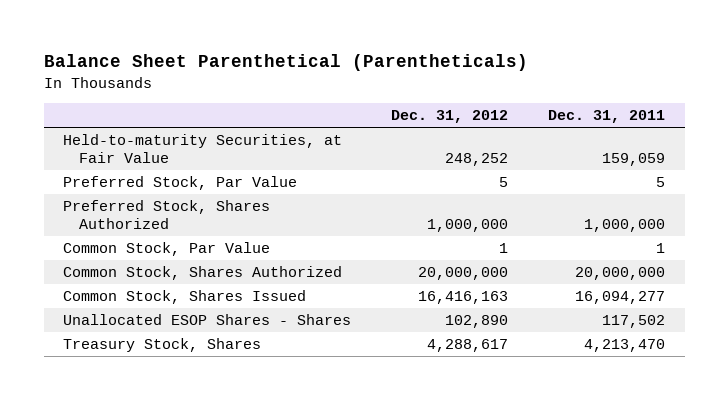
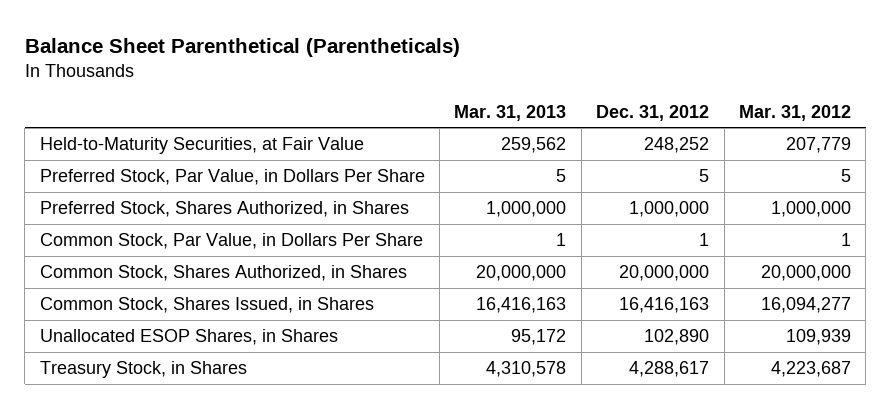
- | Dec. 31, 2012 | Dec. 31, 2011
+ | Mar. 31, 2013 | Dec. 31, 2012 | Mar. 31, 2012
- Held-to-maturity Securities, at Fair Value | 248,252 | 159,059
- Preferred Stock, Par Value | 5 | 5
- Preferred Stock, Shares Authorized | 1,000,000 | 1,000,000
- Common Stock, Par Value | 1 | 1
- Common Stock, Shares Authorized | 20,000,000 | 20,000,000
- Common Stock, Shares Issued | 16,416,163 | 16,094,277
- Unallocated ESOP Shares - Shares | 102,890 | 117,502
- Treasury Stock, Shares | 4,288,617 | 4,213,470
+ Held-to-Maturity Securities, at Fair Value | 259,562 | 248,252 | 207,779
+ Preferred Stock, Par Value, in Dollars Per Share | 5 | 5 | 5
+ Preferred Stock, Shares Authorized, in Shares | 1,000,000 | 1,000,000 | 1,000,000
+ Common Stock, Par Value, in Dollars Per Share | 1 | 1 | 1
+ Common Stock, Shares Authorized, in Shares | 20,000,000 | 20,000,000 | 20,000,000
+ Common Stock, Shares Issued, in Shares | 16,416,163 | 16,416,163 | 16,094,277
+ Unallocated ESOP Shares, in Shares | 95,172 | 102,890 | 109,939
+ Treasury Stock, in Shares | 4,310,578 | 4,288,617 | 4,223,687

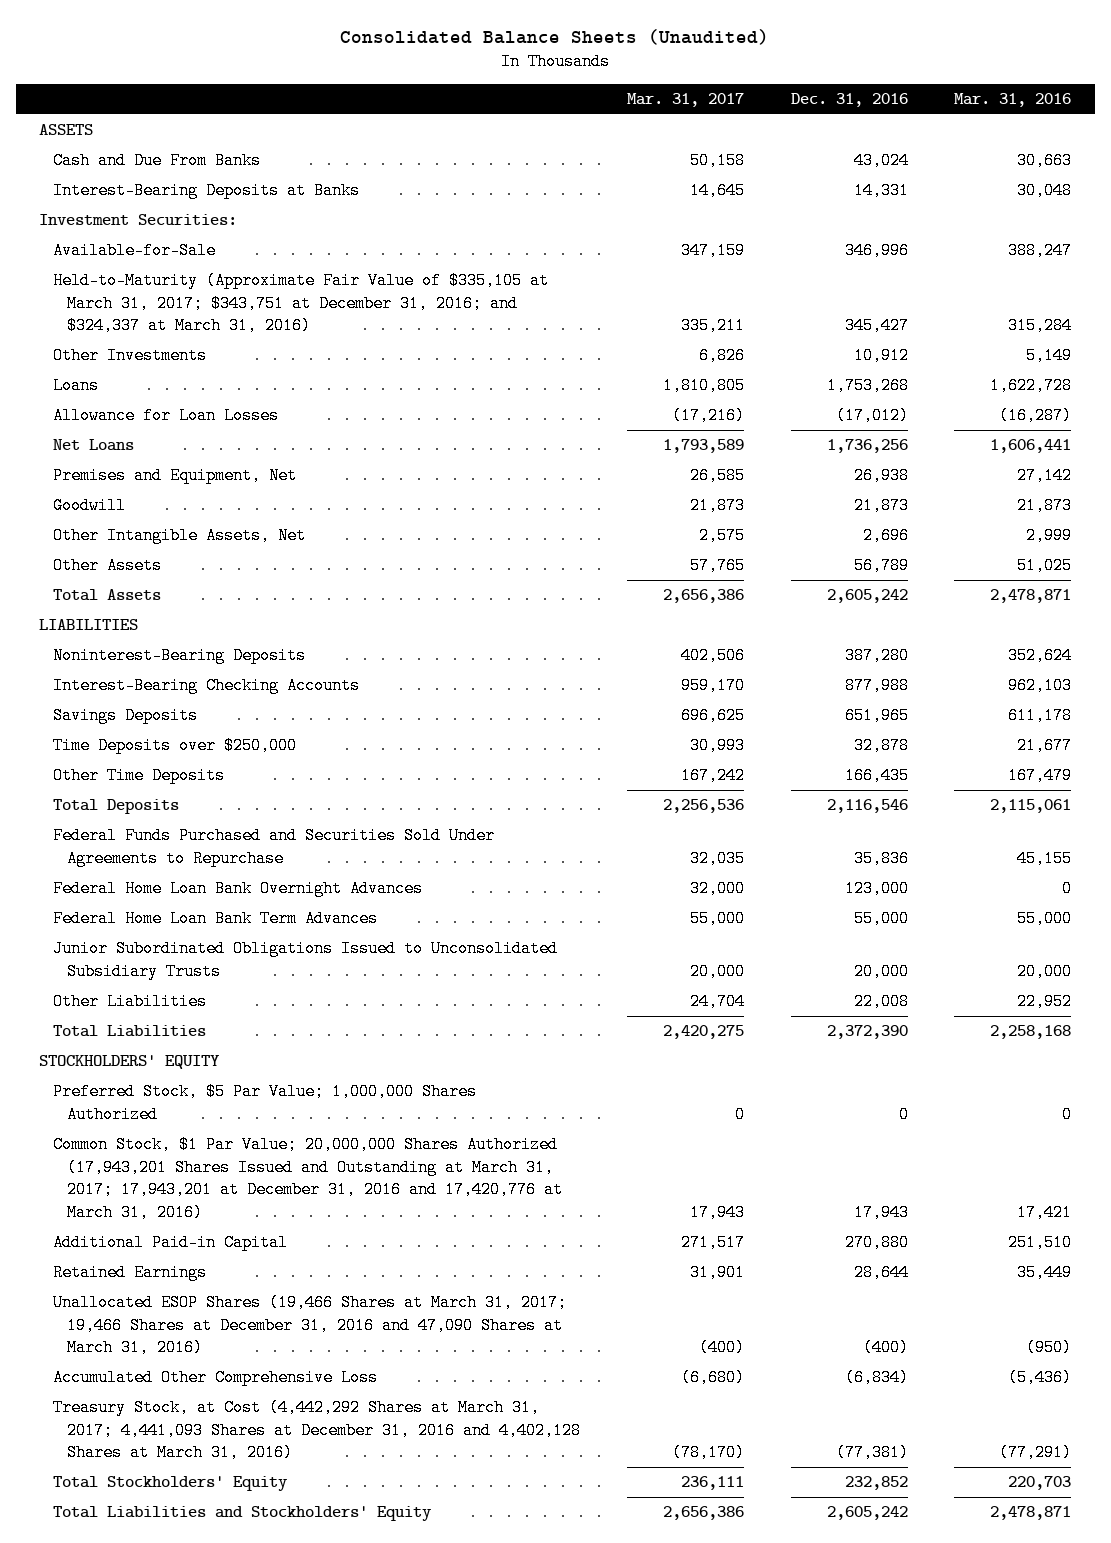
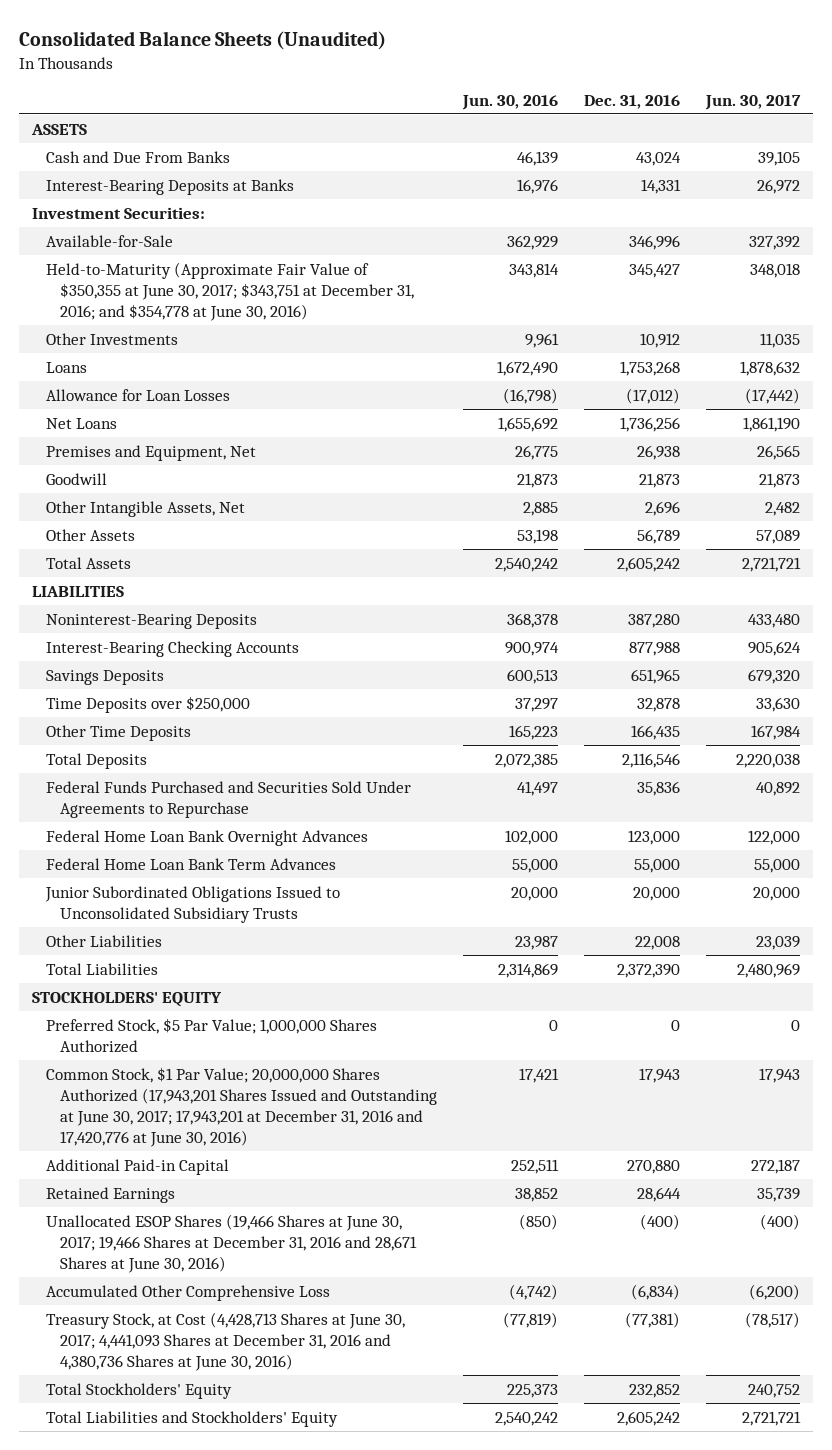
- | Mar. 31, 2017 | Dec. 31, 2016 | Mar. 31, 2016
+ | Jun. 30, 2016 | Dec. 31, 2016 | Jun. 30, 2017
- Held-to-Maturity (Approximate Fair Value of $335,105 at March 31, 2017; $343,751 at December 31, 2016; and $324,337 at March 31, 2016) | 335,211 | 345,427 | 315,284
+ Held-to-Maturity (Approximate Fair Value of $350,355 at June 30, 2017; $343,751 at December 31, 2016; and $354,778 at June 30, 2016) | 343,814 | 345,427 | 348,018
- Common Stock, $1 Par Value; 20,000,000 Shares Authorized (17,943,201 Shares Issued and Outstanding at March 31, 2017; 17,943,201 at December 31, 2016 and 17,420,776 at March 31, 2016) | 17,943 | 17,943 | 17,421
+ Common Stock, $1 Par Value; 20,000,000 Shares Authorized (17,943,201 Shares Issued and Outstanding at June 30, 2017; 17,943,201 at December 31, 2016 and 17,420,776 at June 30, 2016) | 17,421 | 17,943 | 17,943
- Unallocated ESOP Shares (19,466 Shares at March 31, 2017; 19,466 Shares at December 31, 2016 and 47,090 Shares at March 31, 2016) | (400) | (400) | (950)
+ Unallocated ESOP Shares (19,466 Shares at June 30, 2017; 19,466 Shares at December 31, 2016 and 28,671 Shares at June 30, 2016) | (850) | (400) | (400)
- Treasury Stock, at Cost (4,442,292 Shares at March 31, 2017; 4,441,093 Shares at December 31, 2016 and 4,402,128 Shares at March 31, 2016) | (78,170) | (77,381) | (77,291)
+ Treasury Stock, at Cost (4,428,713 Shares at June 30, 2017; 4,441,093 Shares at December 31, 2016 and 4,380,736 Shares at June 30, 2016) | (77,819) | (77,381) | (78,517)

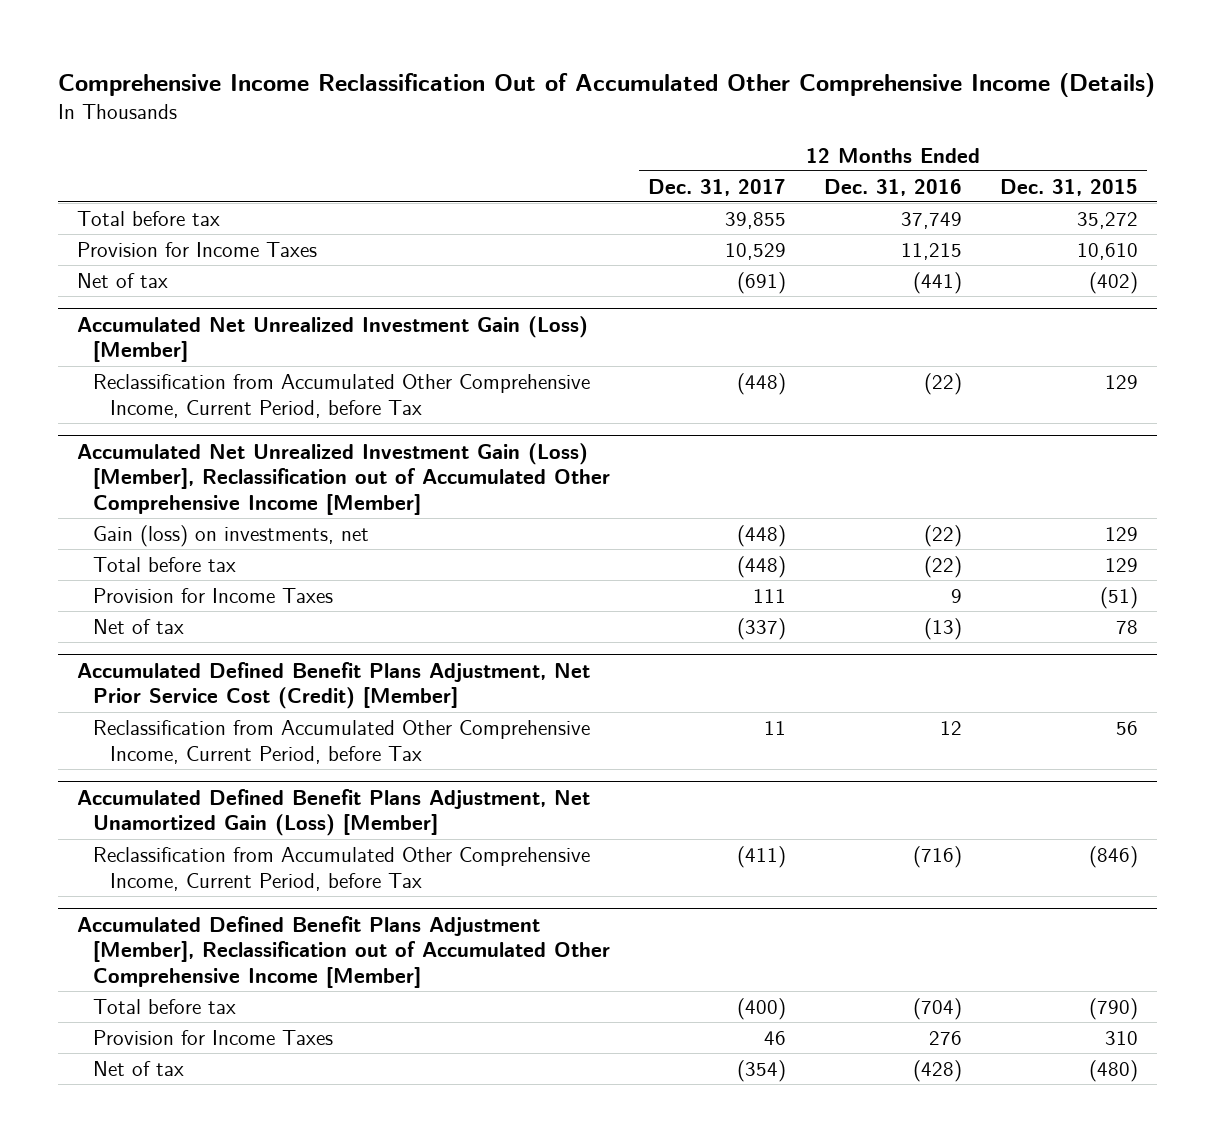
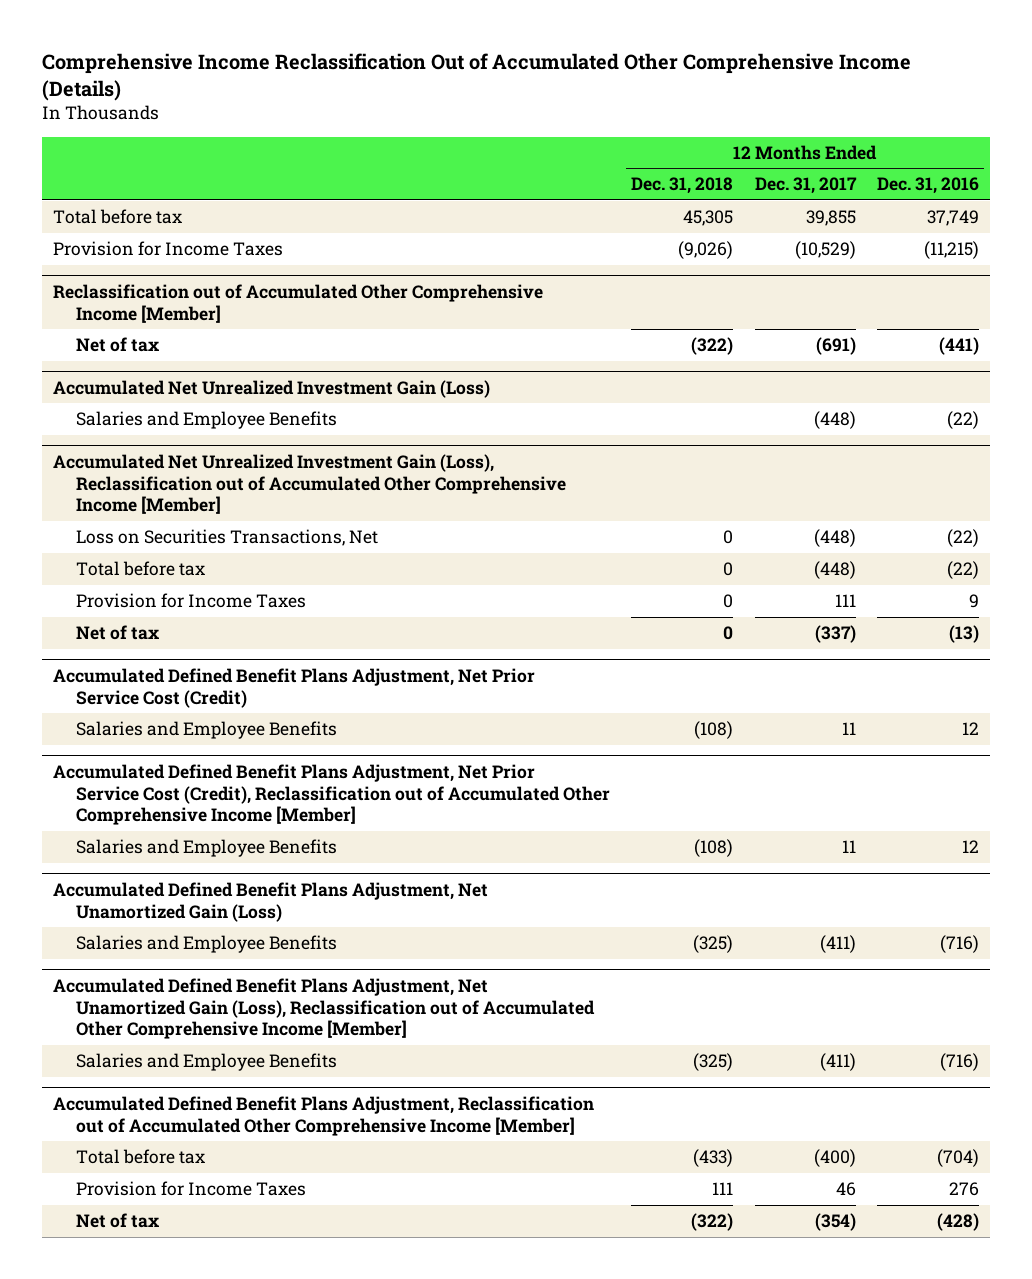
- | 12 Months Ended Dec. 31, 2017 | 12 Months Ended Dec. 31, 2016 | 12 Months Ended Dec. 31, 2015
+ | 12 Months Ended Dec. 31, 2018 | 12 Months Ended Dec. 31, 2017 | 12 Months Ended Dec. 31, 2016
- Provision for Income Taxes | 10,529 | 11,215 | 10,610
+ Provision for Income Taxes | (9,026) | (10,529) | (11,215)
+ Reclassification out of Accumulated Other Comprehensive Income [Member]
- Accumulated Net Unrealized Investment Gain (Loss) [Member]
- Reclassification from Accumulated Other Comprehensive Income, Current Period, before Tax | (448) | (22) | 129
- Accumulated Net Unrealized Investment Gain (Loss) [Member], Reclassification out of Accumulated Other Comprehensive Income [Member]
- Gain (loss) on investments, net | (448) | (22) | 129
+ Accumulated Net Unrealized Investment Gain (Loss)
+ Salaries and Employee Benefits | | (448) | (22)
+ Accumulated Net Unrealized Investment Gain (Loss), Reclassification out of Accumulated Other Comprehensive Income [Member]
+ Loss on Securities Transactions, Net | 0 | (448) | (22)
- Accumulated Defined Benefit Plans Adjustment, Net Prior Service Cost (Credit) [Member]
- Reclassification from Accumulated Other Comprehensive Income, Current Period, before Tax | 11 | 12 | 56
- Accumulated Defined Benefit Plans Adjustment, Net Unamortized Gain (Loss) [Member]
- Reclassification from Accumulated Other Comprehensive Income, Current Period, before Tax | (411) | (716) | (846)
- Accumulated Defined Benefit Plans Adjustment [Member], Reclassification out of Accumulated Other Comprehensive Income [Member]
+ Accumulated Defined Benefit Plans Adjustment, Net Prior Service Cost (Credit)
+ Salaries and Employee Benefits | (108) | 11 | 12
+ Accumulated Defined Benefit Plans Adjustment, Net Prior Service Cost (Credit), Reclassification out of Accumulated Other Comprehensive Income [Member]
+ Salaries and Employee Benefits | (108) | 11 | 12
+ Accumulated Defined Benefit Plans Adjustment, Net Unamortized Gain (Loss)
+ Salaries and Employee Benefits | (325) | (411) | (716)
+ Accumulated Defined Benefit Plans Adjustment, Net Unamortized Gain (Loss), Reclassification out of Accumulated Other Comprehensive Income [Member]
+ Salaries and Employee Benefits | (325) | (411) | (716)
+ Accumulated Defined Benefit Plans Adjustment, Reclassification out of Accumulated Other Comprehensive Income [Member]

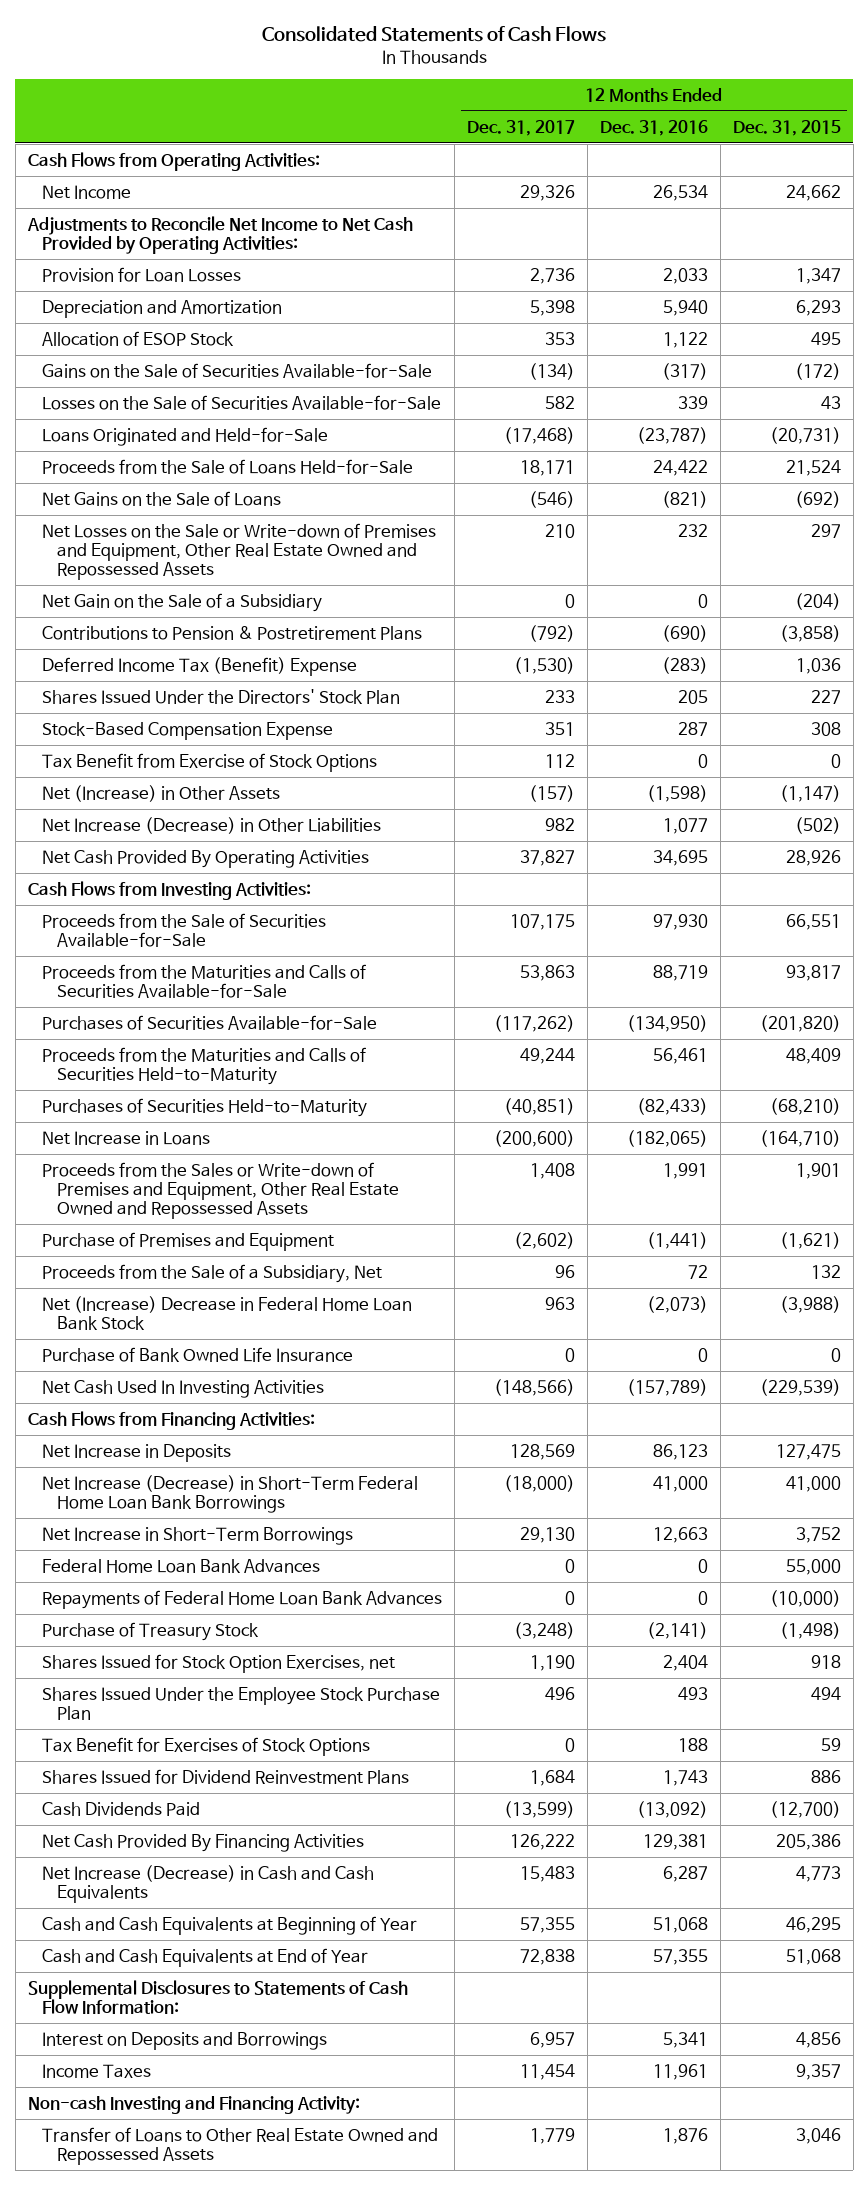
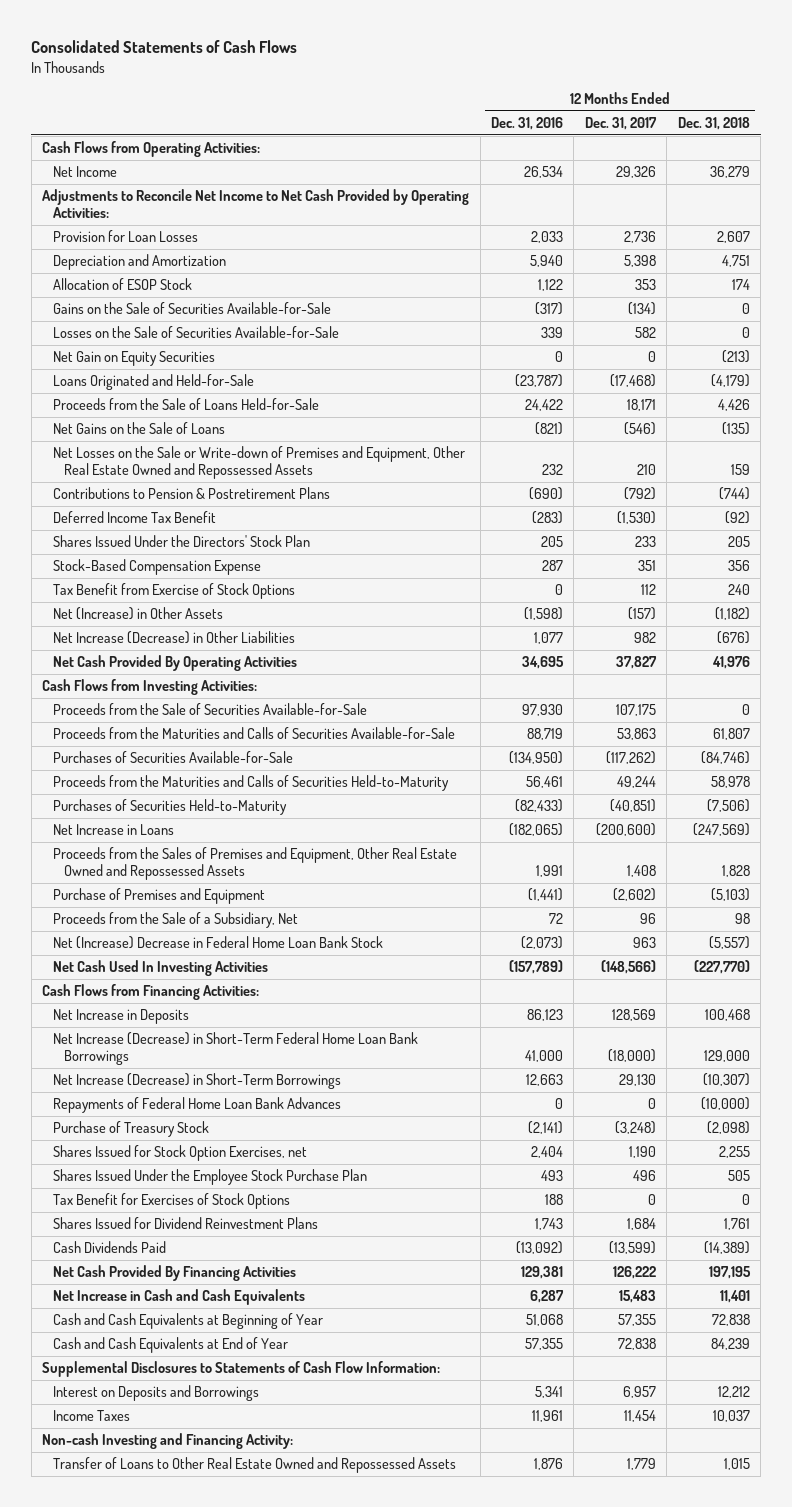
- | 12 Months Ended Dec. 31, 2017 | 12 Months Ended Dec. 31, 2016 | 12 Months Ended Dec. 31, 2015
+ | 12 Months Ended Dec. 31, 2016 | 12 Months Ended Dec. 31, 2017 | 12 Months Ended Dec. 31, 2018
+ Net Gain on Equity Securities | 0 | 0 | (213)
- Net Gain on the Sale of a Subsidiary | 0 | 0 | (204)
- Deferred Income Tax (Benefit) Expense | (1,530) | (283) | 1,036
+ Deferred Income Tax Benefit | (283) | (1,530) | (92)
- Proceeds from the Sales or Write-down of Premises and Equipment, Other Real Estate Owned and Repossessed Assets | 1,408 | 1,991 | 1,901
+ Proceeds from the Sales of Premises and Equipment, Other Real Estate Owned and Repossessed Assets | 1,991 | 1,408 | 1,828
- Purchase of Bank Owned Life Insurance | 0 | 0 | 0
- Net Increase in Short-Term Borrowings | 29,130 | 12,663 | 3,752
- Federal Home Loan Bank Advances | 0 | 0 | 55,000
+ Net Increase (Decrease) in Short-Term Borrowings | 12,663 | 29,130 | (10,307)
- Net Increase (Decrease) in Cash and Cash Equivalents | 15,483 | 6,287 | 4,773
+ Net Increase in Cash and Cash Equivalents | 6,287 | 15,483 | 11,401

